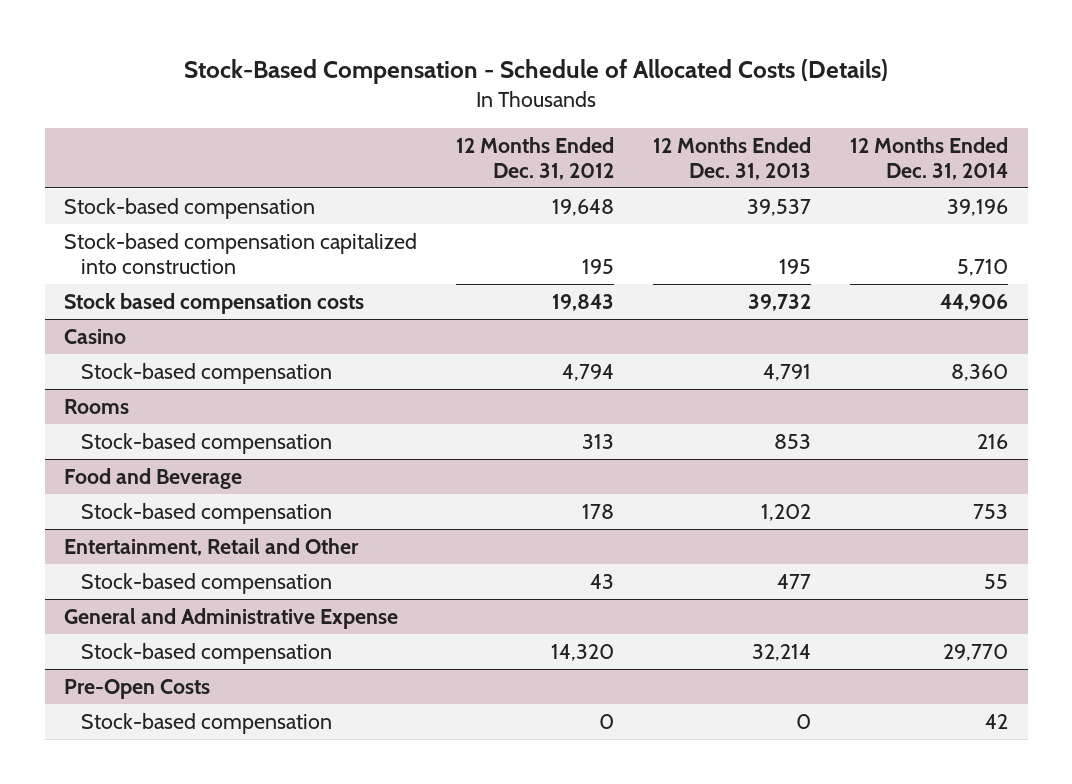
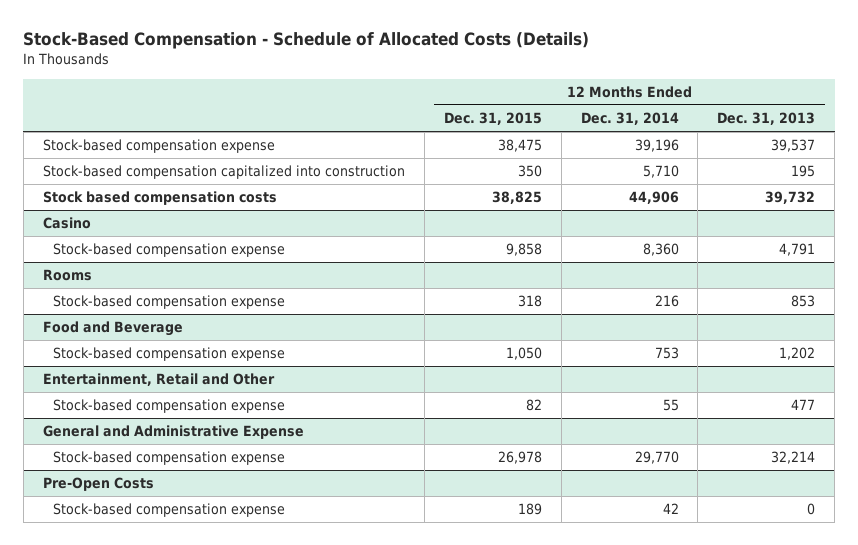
- | 12 Months Ended Dec. 31, 2012 | 12 Months Ended Dec. 31, 2013 | 12 Months Ended Dec. 31, 2014
+ | 12 Months Ended Dec. 31, 2015 | 12 Months Ended Dec. 31, 2014 | 12 Months Ended Dec. 31, 2013
- Stock-based compensation | 19,648 | 39,537 | 39,196
+ Stock-based compensation expense | 38,475 | 39,196 | 39,537
@ Casino
- Stock-based compensation | 4,794 | 4,791 | 8,360
+ Stock-based compensation expense | 9,858 | 8,360 | 4,791
@ Rooms
- Stock-based compensation | 313 | 853 | 216
+ Stock-based compensation expense | 318 | 216 | 853
@ Food and Beverage
- Stock-based compensation | 178 | 1,202 | 753
+ Stock-based compensation expense | 1,050 | 753 | 1,202
@ Entertainment, Retail and Other
- Stock-based compensation | 43 | 477 | 55
+ Stock-based compensation expense | 82 | 55 | 477
@ General and Administrative Expense
- Stock-based compensation | 14,320 | 32,214 | 29,770
+ Stock-based compensation expense | 26,978 | 29,770 | 32,214
@ Pre-Open Costs
- Stock-based compensation | 0 | 0 | 42
+ Stock-based compensation expense | 189 | 42 | 0

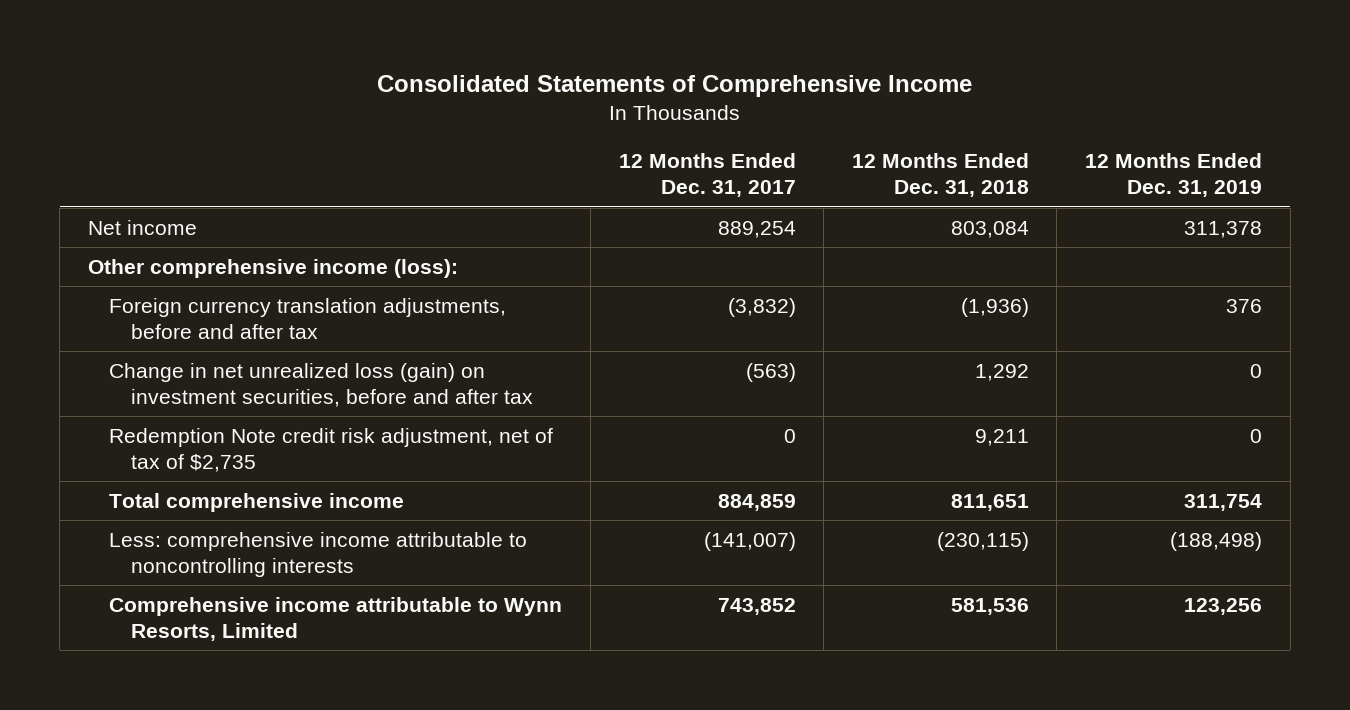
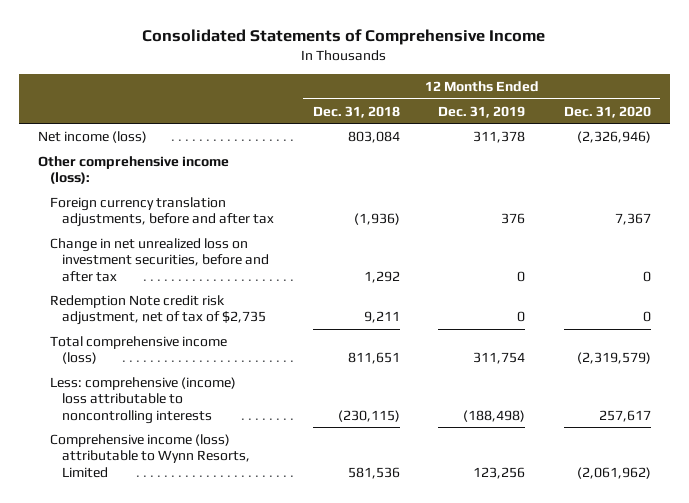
- | 12 Months Ended Dec. 31, 2017 | 12 Months Ended Dec. 31, 2018 | 12 Months Ended Dec. 31, 2019
+ | 12 Months Ended Dec. 31, 2018 | 12 Months Ended Dec. 31, 2019 | 12 Months Ended Dec. 31, 2020
- Net income | 889,254 | 803,084 | 311,378
+ Net income (loss) | 803,084 | 311,378 | (2,326,946)
- Change in net unrealized loss (gain) on investment securities, before and after tax | (563) | 1,292 | 0
+ Change in net unrealized loss on investment securities, before and after tax | 1,292 | 0 | 0
- Total comprehensive income | 884,859 | 811,651 | 311,754
- Less: comprehensive income attributable to noncontrolling interests | (141,007) | (230,115) | (188,498)
- Comprehensive income attributable to Wynn Resorts, Limited | 743,852 | 581,536 | 123,256
+ Total comprehensive income (loss) | 811,651 | 311,754 | (2,319,579)
+ Less: comprehensive (income) loss attributable to noncontrolling interests | (230,115) | (188,498) | 257,617
+ Comprehensive income (loss) attributable to Wynn Resorts, Limited | 581,536 | 123,256 | (2,061,962)

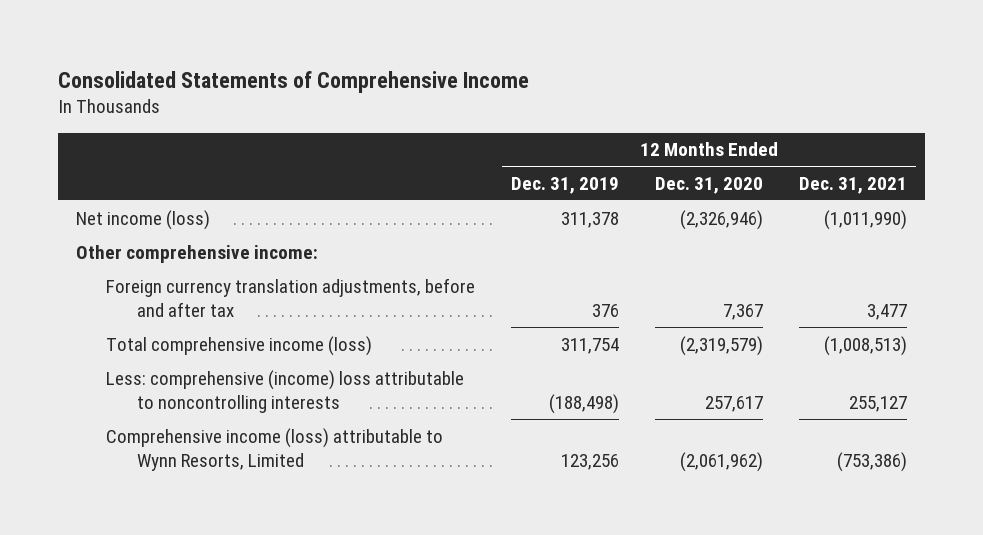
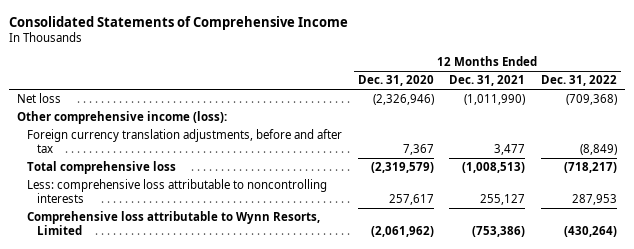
- | 12 Months Ended Dec. 31, 2019 | 12 Months Ended Dec. 31, 2020 | 12 Months Ended Dec. 31, 2021
+ | 12 Months Ended Dec. 31, 2020 | 12 Months Ended Dec. 31, 2021 | 12 Months Ended Dec. 31, 2022
- Net income (loss) | 311,378 | (2,326,946) | (1,011,990)
- Other comprehensive income:
+ Net loss | (2,326,946) | (1,011,990) | (709,368)
+ Other comprehensive income (loss):
- Total comprehensive income (loss) | 311,754 | (2,319,579) | (1,008,513)
- Less: comprehensive (income) loss attributable to noncontrolling interests | (188,498) | 257,617 | 255,127
- Comprehensive income (loss) attributable to Wynn Resorts, Limited | 123,256 | (2,061,962) | (753,386)
+ Total comprehensive loss | (2,319,579) | (1,008,513) | (718,217)
+ Less: comprehensive loss attributable to noncontrolling interests | 257,617 | 255,127 | 287,953
+ Comprehensive loss attributable to Wynn Resorts, Limited | (2,061,962) | (753,386) | (430,264)

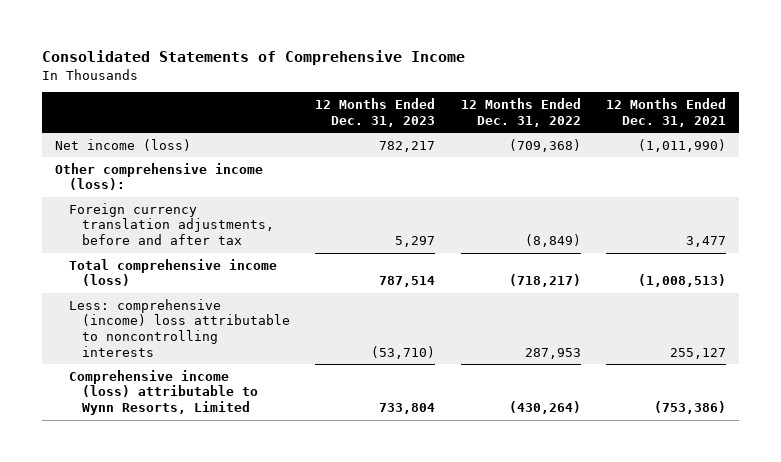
- | 12 Months Ended Dec. 31, 2020 | 12 Months Ended Dec. 31, 2021 | 12 Months Ended Dec. 31, 2022
+ | 12 Months Ended Dec. 31, 2023 | 12 Months Ended Dec. 31, 2022 | 12 Months Ended Dec. 31, 2021
- Net loss | (2,326,946) | (1,011,990) | (709,368)
+ Net income (loss) | 782,217 | (709,368) | (1,011,990)
- Total comprehensive loss | (2,319,579) | (1,008,513) | (718,217)
- Less: comprehensive loss attributable to noncontrolling interests | 257,617 | 255,127 | 287,953
- Comprehensive loss attributable to Wynn Resorts, Limited | (2,061,962) | (753,386) | (430,264)
+ Total comprehensive income (loss) | 787,514 | (718,217) | (1,008,513)
+ Less: comprehensive (income) loss attributable to noncontrolling interests | (53,710) | 287,953 | 255,127
+ Comprehensive income (loss) attributable to Wynn Resorts, Limited | 733,804 | (430,264) | (753,386)

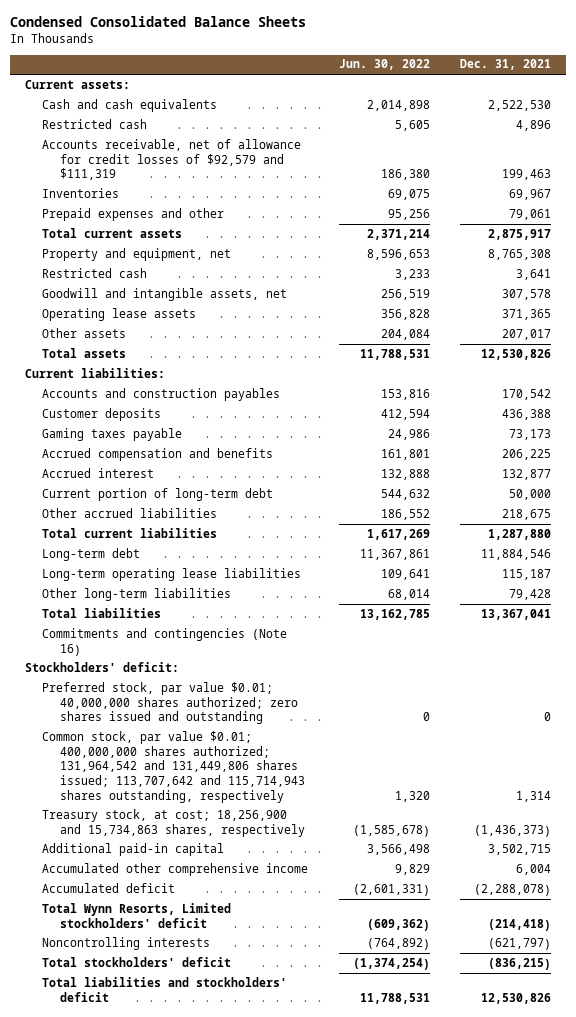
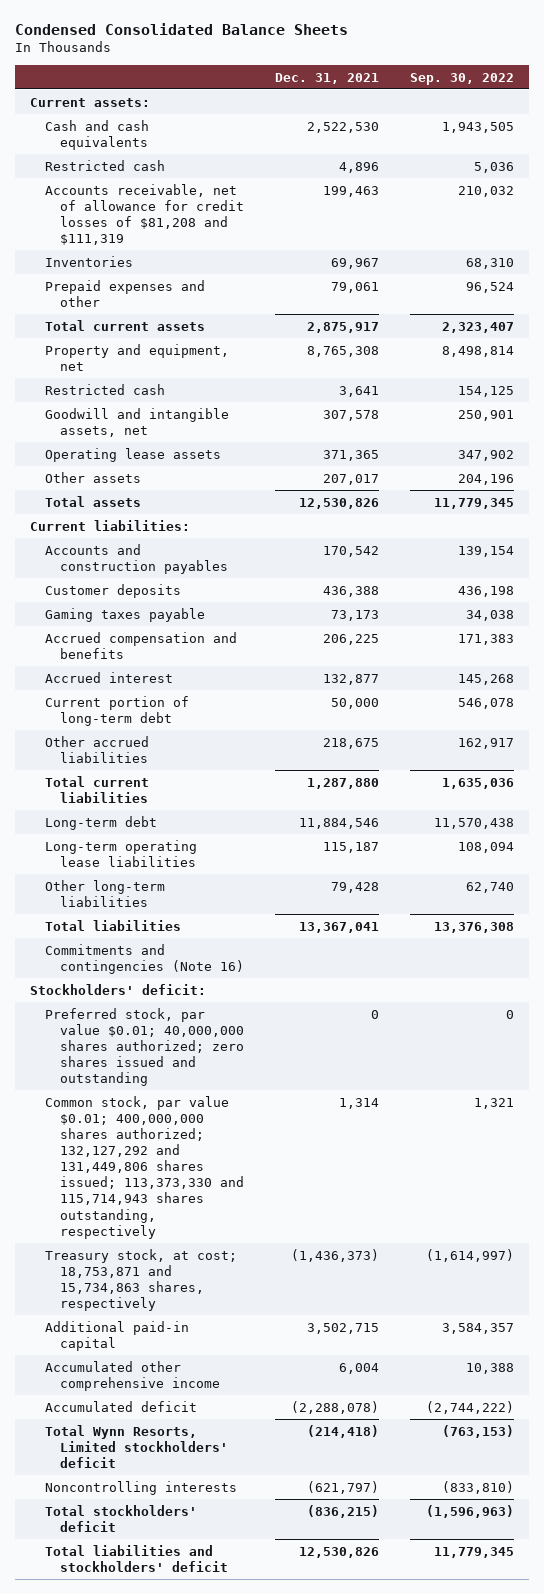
- | Jun. 30, 2022 | Dec. 31, 2021
+ | Dec. 31, 2021 | Sep. 30, 2022
- Accounts receivable, net of allowance for credit losses of $92,579 and $111,319 | 186,380 | 199,463
+ Accounts receivable, net of allowance for credit losses of $81,208 and $111,319 | 199,463 | 210,032
- Common stock, par value $0.01; 400,000,000 shares authorized; 131,964,542 and 131,449,806 shares issued; 113,707,642 and 115,714,943 shares outstanding, respectively | 1,320 | 1,314
- Treasury stock, at cost; 18,256,900 and 15,734,863 shares, respectively | (1,585,678) | (1,436,373)
+ Common stock, par value $0.01; 400,000,000 shares authorized; 132,127,292 and 131,449,806 shares issued; 113,373,330 and 115,714,943 shares outstanding, respectively | 1,314 | 1,321
+ Treasury stock, at cost; 18,753,871 and 15,734,863 shares, respectively | (1,436,373) | (1,614,997)

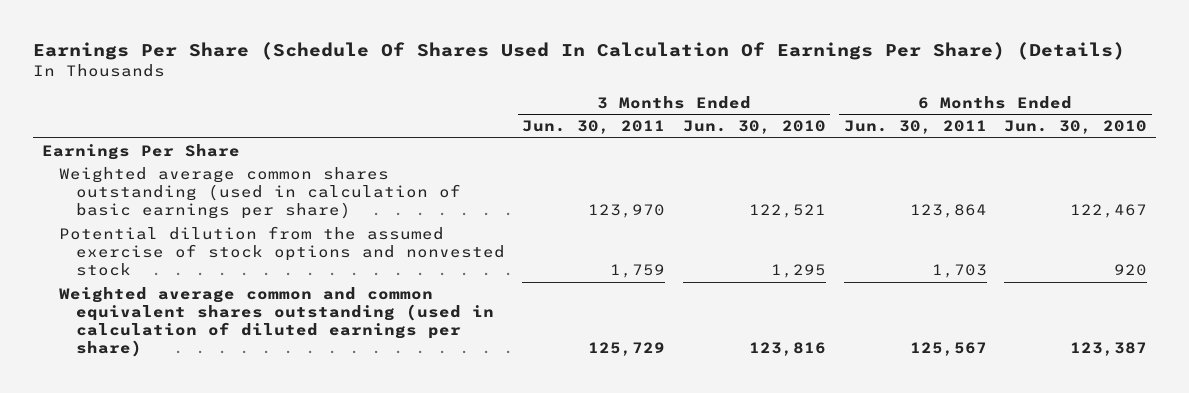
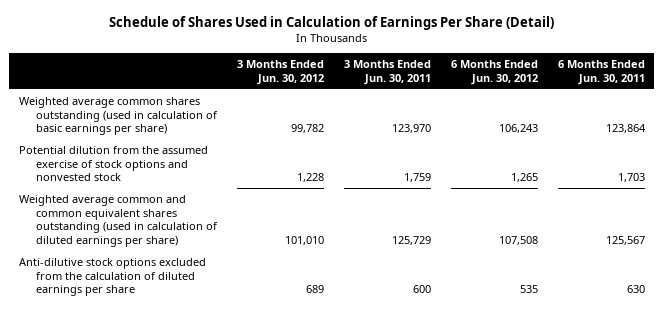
- Earnings Per Share (Schedule Of Shares Used In Calculation Of Earnings Per Share) (Details)
+ Schedule of Shares Used in Calculation of Earnings Per Share (Detail)
- | 3 Months Ended Jun. 30, 2011 | 3 Months Ended Jun. 30, 2010 | 6 Months Ended Jun. 30, 2011 | 6 Months Ended Jun. 30, 2010
+ | 3 Months Ended Jun. 30, 2012 | 3 Months Ended Jun. 30, 2011 | 6 Months Ended Jun. 30, 2012 | 6 Months Ended Jun. 30, 2011
- Earnings Per Share
+ Anti-dilutive stock options excluded from the calculation of diluted earnings per share | 689 | 600 | 535 | 630

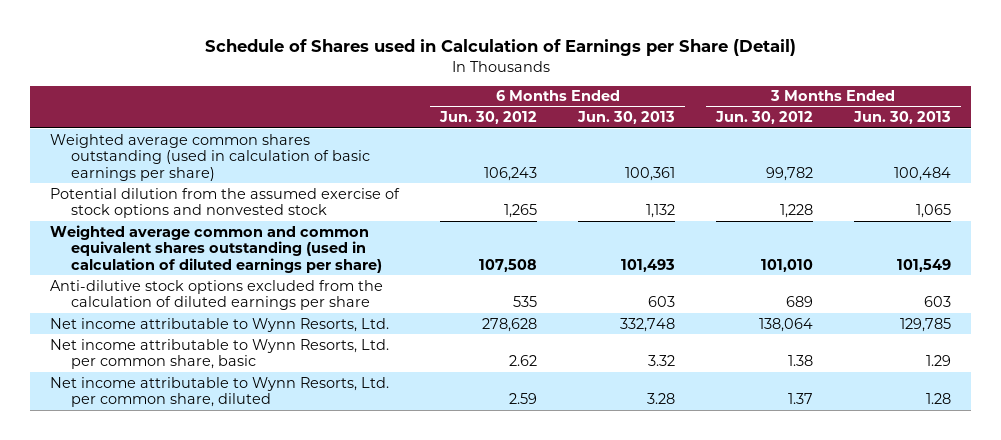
- Schedule of Shares Used in Calculation of Earnings Per Share (Detail)
+ Schedule of Shares used in Calculation of Earnings per Share (Detail)
- | 3 Months Ended Jun. 30, 2012 | 3 Months Ended Jun. 30, 2011 | 6 Months Ended Jun. 30, 2012 | 6 Months Ended Jun. 30, 2011
+ | 6 Months Ended Jun. 30, 2012 | 6 Months Ended Jun. 30, 2013 | 3 Months Ended Jun. 30, 2012 | 3 Months Ended Jun. 30, 2013
+ Net income attributable to Wynn Resorts, Ltd. | 278,628 | 332,748 | 138,064 | 129,785
+ Net income attributable to Wynn Resorts, Ltd. per common share, basic | 2.62 | 3.32 | 1.38 | 1.29
+ Net income attributable to Wynn Resorts, Ltd. per common share, diluted | 2.59 | 3.28 | 1.37 | 1.28

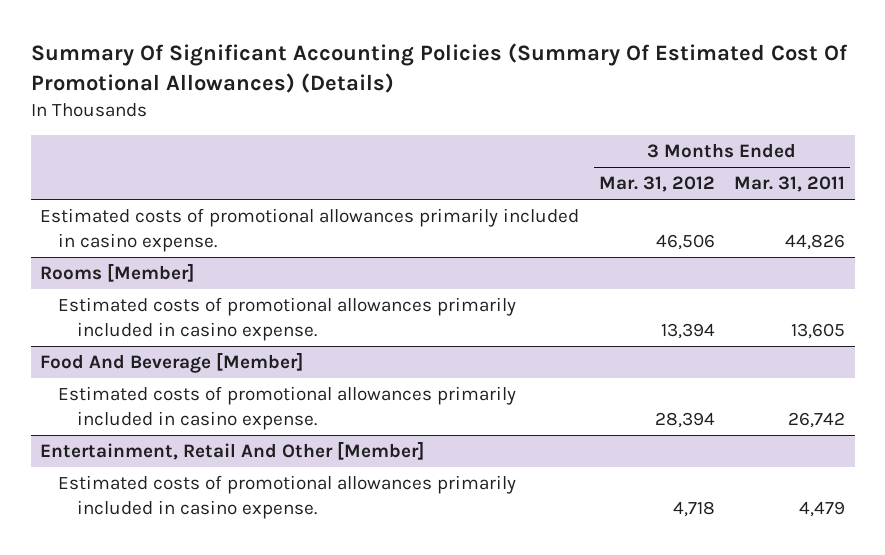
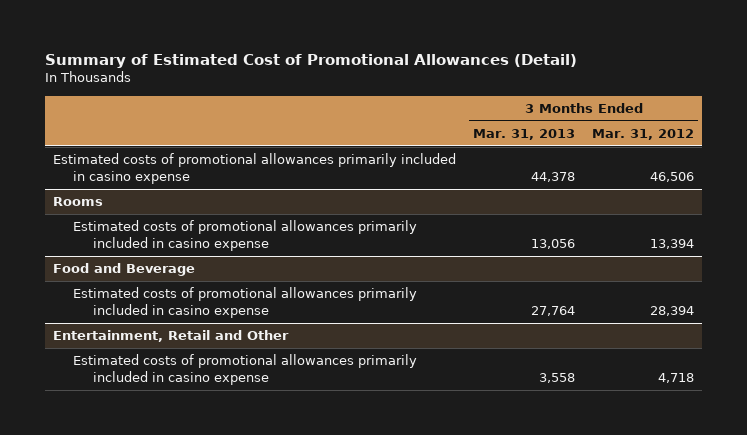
- Summary Of Significant Accounting Policies (Summary Of Estimated Cost Of Promotional Allowances) (Details)
+ Summary of Estimated Cost of Promotional Allowances (Detail)
- | 3 Months Ended Mar. 31, 2012 | 3 Months Ended Mar. 31, 2011
+ | 3 Months Ended Mar. 31, 2013 | 3 Months Ended Mar. 31, 2012
- Estimated costs of promotional allowances primarily included in casino expense. | 46,506 | 44,826
- Rooms [Member]
- Estimated costs of promotional allowances primarily included in casino expense. | 13,394 | 13,605
- Food And Beverage [Member]
- Estimated costs of promotional allowances primarily included in casino expense. | 28,394 | 26,742
- Entertainment, Retail And Other [Member]
- Estimated costs of promotional allowances primarily included in casino expense. | 4,718 | 4,479
+ Estimated costs of promotional allowances primarily included in casino expense | 44,378 | 46,506
+ Rooms
+ Estimated costs of promotional allowances primarily included in casino expense | 13,056 | 13,394
+ Food and Beverage
+ Estimated costs of promotional allowances primarily included in casino expense | 27,764 | 28,394
+ Entertainment, Retail and Other
+ Estimated costs of promotional allowances primarily included in casino expense | 3,558 | 4,718

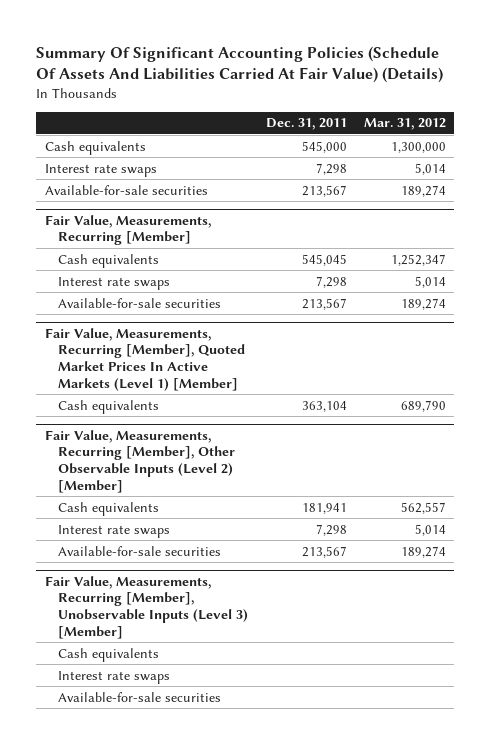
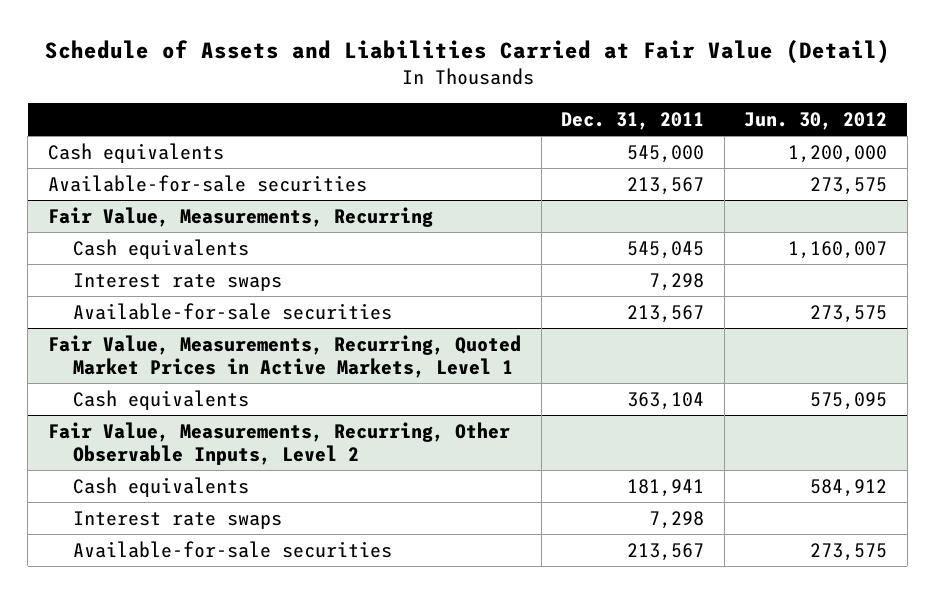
- Summary Of Significant Accounting Policies (Schedule Of Assets And Liabilities Carried At Fair Value) (Details)
+ Schedule of Assets and Liabilities Carried at Fair Value (Detail)
- | Dec. 31, 2011 | Mar. 31, 2012
+ | Dec. 31, 2011 | Jun. 30, 2012
- Interest rate swaps | 7,298 | 5,014
- Fair Value, Measurements, Recurring [Member]
+ Fair Value, Measurements, Recurring
- Fair Value, Measurements, Recurring [Member], Quoted Market Prices In Active Markets (Level 1) [Member]
+ Fair Value, Measurements, Recurring, Quoted Market Prices in Active Markets, Level 1
- Fair Value, Measurements, Recurring [Member], Other Observable Inputs (Level 2) [Member]
+ Fair Value, Measurements, Recurring, Other Observable Inputs, Level 2
- Fair Value, Measurements, Recurring [Member], Unobservable Inputs (Level 3) [Member]
- Cash equivalents
- Interest rate swaps
- Available-for-sale securities

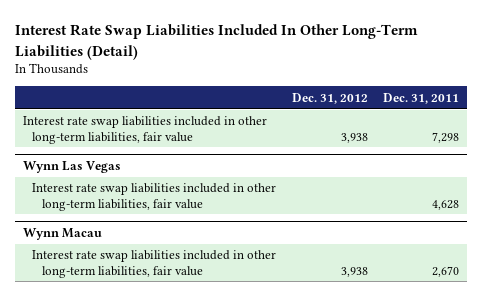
- Schedule of Assets and Liabilities Carried at Fair Value (Detail)
+ Interest Rate Swap Liabilities Included In Other Long-Term Liabilities (Detail)
- | Dec. 31, 2011 | Jun. 30, 2012
+ | Dec. 31, 2012 | Dec. 31, 2011
- Cash equivalents | 545,000 | 1,200,000
- Available-for-sale securities | 213,567 | 273,575
- Fair Value, Measurements, Recurring
- Cash equivalents | 545,045 | 1,160,007
- Interest rate swaps | 7,298 |
- Available-for-sale securities | 213,567 | 273,575
- Fair Value, Measurements, Recurring, Quoted Market Prices in Active Markets, Level 1
- Cash equivalents | 363,104 | 575,095
- Fair Value, Measurements, Recurring, Other Observable Inputs, Level 2
- Cash equivalents | 181,941 | 584,912
- Interest rate swaps | 7,298 |
- Available-for-sale securities | 213,567 | 273,575
+ Interest rate swap liabilities included in other long-term liabilities, fair value | 3,938 | 7,298
+ Wynn Las Vegas
+ Interest rate swap liabilities included in other long-term liabilities, fair value | | 4,628
+ Wynn Macau
+ Interest rate swap liabilities included in other long-term liabilities, fair value | 3,938 | 2,670

